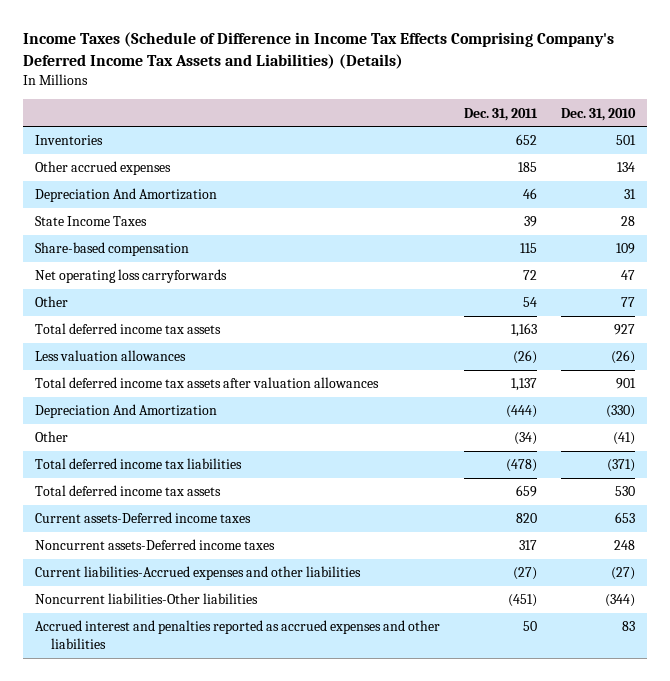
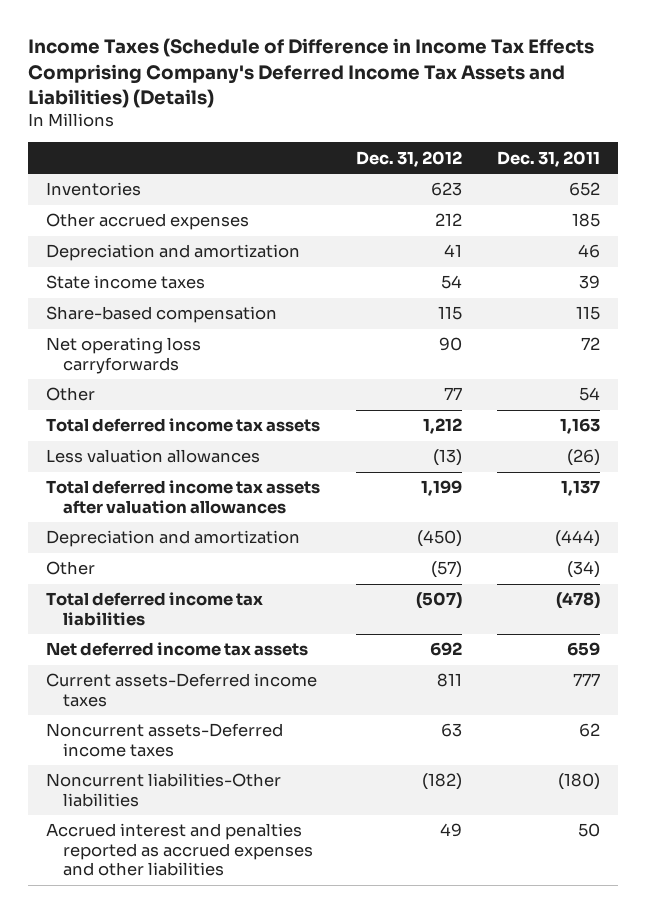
- | Dec. 31, 2011 | Dec. 31, 2010
+ | Dec. 31, 2012 | Dec. 31, 2011
- Depreciation And Amortization | 46 | 31
- State Income Taxes | 39 | 28
+ Depreciation and amortization | 41 | 46
+ State income taxes | 54 | 39
- Depreciation And Amortization | (444) | (330)
+ Depreciation and amortization | (450) | (444)
- Total deferred income tax assets | 659 | 530
- Current assets-Deferred income taxes | 820 | 653
- Noncurrent assets-Deferred income taxes | 317 | 248
- Current liabilities-Accrued expenses and other liabilities | (27) | (27)
- Noncurrent liabilities-Other liabilities | (451) | (344)
+ Net deferred income tax assets | 692 | 659
+ Current assets-Deferred income taxes | 811 | 777
+ Noncurrent assets-Deferred income taxes | 63 | 62
+ Noncurrent liabilities-Other liabilities | (182) | (180)

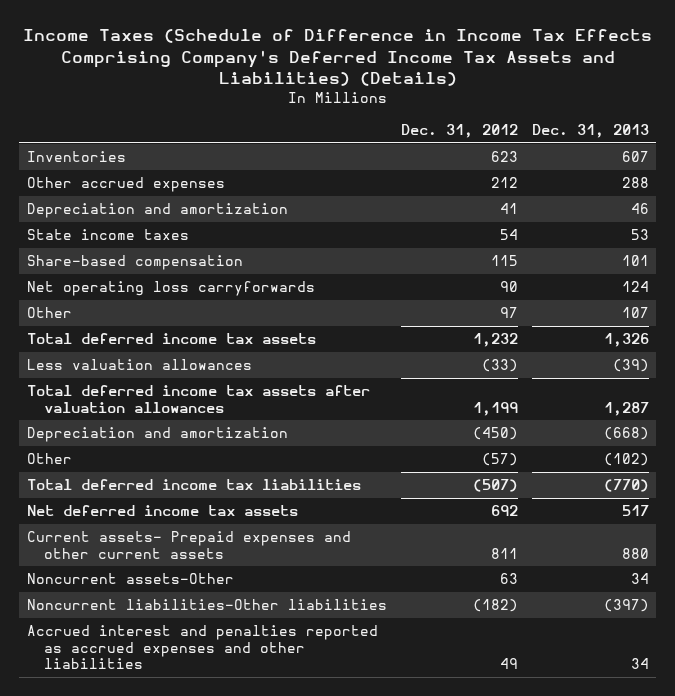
- | Dec. 31, 2012 | Dec. 31, 2011
+ | Dec. 31, 2012 | Dec. 31, 2013
- Other | 77 | 54
- Total deferred income tax assets | 1,212 | 1,163
- Less valuation allowances | (13) | (26)
+ Other | 97 | 107
+ Total deferred income tax assets | 1,232 | 1,326
+ Less valuation allowances | (33) | (39)
- Current assets-Deferred income taxes | 811 | 777
- Noncurrent assets-Deferred income taxes | 63 | 62
+ Current assets- Prepaid expenses and other current assets | 811 | 880
+ Noncurrent assets-Other | 63 | 34

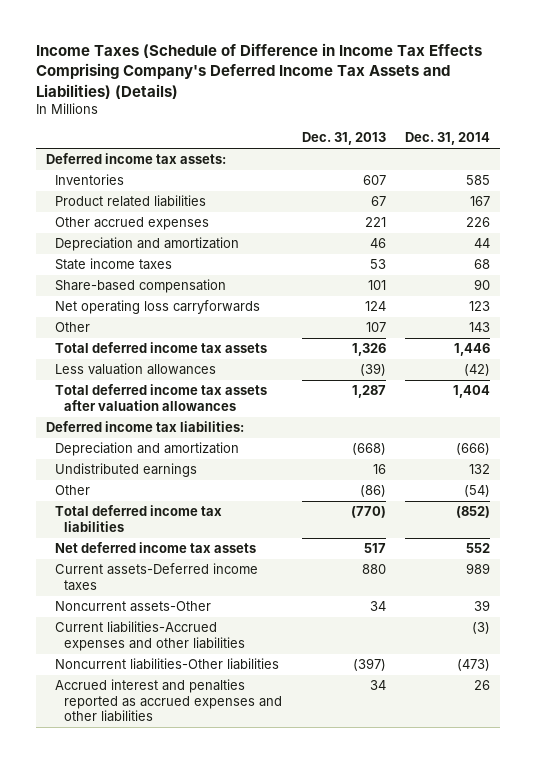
- | Dec. 31, 2012 | Dec. 31, 2013
+ | Dec. 31, 2013 | Dec. 31, 2014
+ Deferred income tax assets:
- Other accrued expenses | 212 | 288
+ Product related liabilities | 67 | 167
+ Other accrued expenses | 221 | 226
+ Deferred income tax liabilities:
- Other | (57) | (102)
+ Undistributed earnings | 16 | 132
+ Other | (86) | (54)
- Current assets- Prepaid expenses and other current assets | 811 | 880
+ Current assets-Deferred income taxes | 880 | 989
+ Current liabilities-Accrued expenses and other liabilities | | (3)

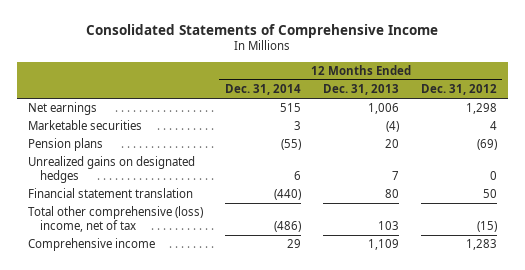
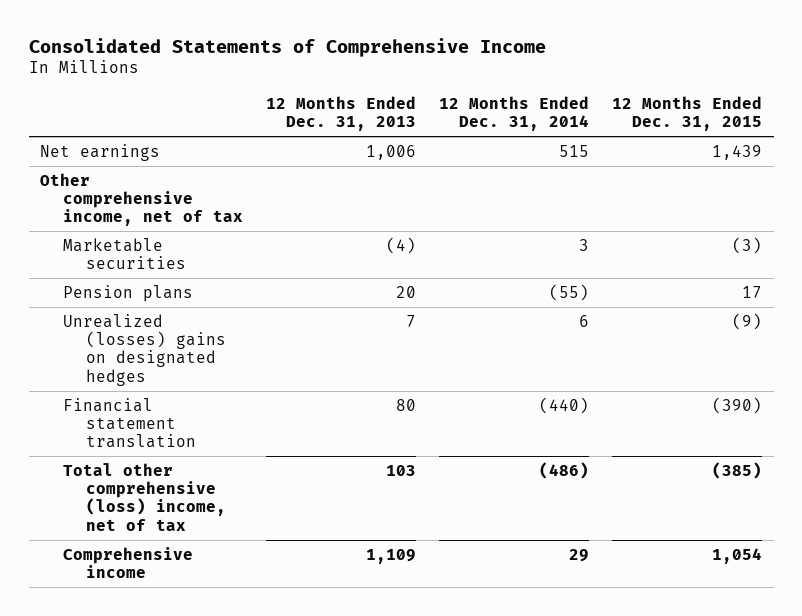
- | 12 Months Ended Dec. 31, 2014 | 12 Months Ended Dec. 31, 2013 | 12 Months Ended Dec. 31, 2012
+ | 12 Months Ended Dec. 31, 2013 | 12 Months Ended Dec. 31, 2014 | 12 Months Ended Dec. 31, 2015
+ Other comprehensive income, net of tax
- Unrealized gains on designated hedges | 6 | 7 | 0
+ Unrealized (losses) gains on designated hedges | 7 | 6 | (9)

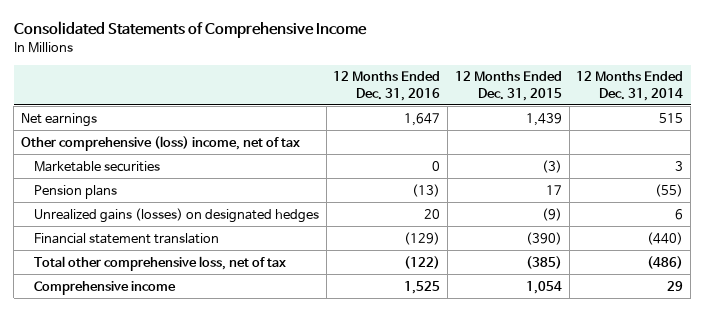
- | 12 Months Ended Dec. 31, 2013 | 12 Months Ended Dec. 31, 2014 | 12 Months Ended Dec. 31, 2015
+ | 12 Months Ended Dec. 31, 2016 | 12 Months Ended Dec. 31, 2015 | 12 Months Ended Dec. 31, 2014
- Other comprehensive income, net of tax
+ Other comprehensive (loss) income, net of tax
- Unrealized (losses) gains on designated hedges | 7 | 6 | (9)
+ Unrealized gains (losses) on designated hedges | 20 | (9) | 6
- Total other comprehensive (loss) income, net of tax | 103 | (486) | (385)
+ Total other comprehensive loss, net of tax | (122) | (385) | (486)

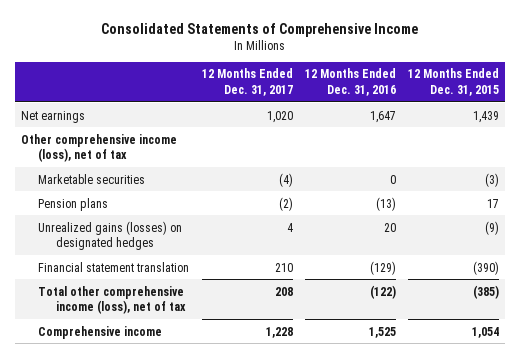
- | 12 Months Ended Dec. 31, 2016 | 12 Months Ended Dec. 31, 2015 | 12 Months Ended Dec. 31, 2014
+ | 12 Months Ended Dec. 31, 2017 | 12 Months Ended Dec. 31, 2016 | 12 Months Ended Dec. 31, 2015
- Other comprehensive (loss) income, net of tax
+ Other comprehensive income (loss), net of tax
- Total other comprehensive loss, net of tax | (122) | (385) | (486)
+ Total other comprehensive income (loss), net of tax | 208 | (122) | (385)

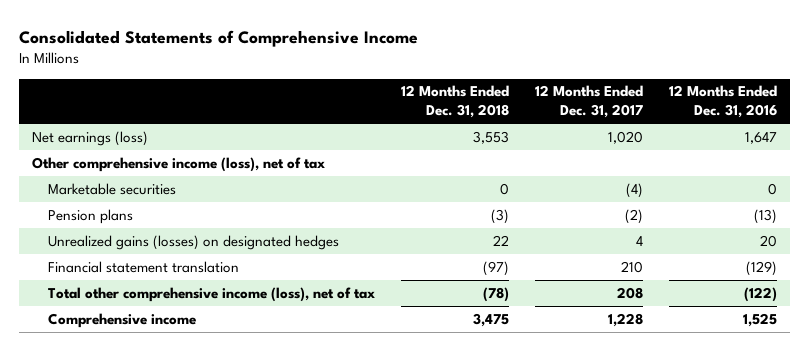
- | 12 Months Ended Dec. 31, 2017 | 12 Months Ended Dec. 31, 2016 | 12 Months Ended Dec. 31, 2015
+ | 12 Months Ended Dec. 31, 2018 | 12 Months Ended Dec. 31, 2017 | 12 Months Ended Dec. 31, 2016
- Net earnings | 1,020 | 1,647 | 1,439
+ Net earnings (loss) | 3,553 | 1,020 | 1,647

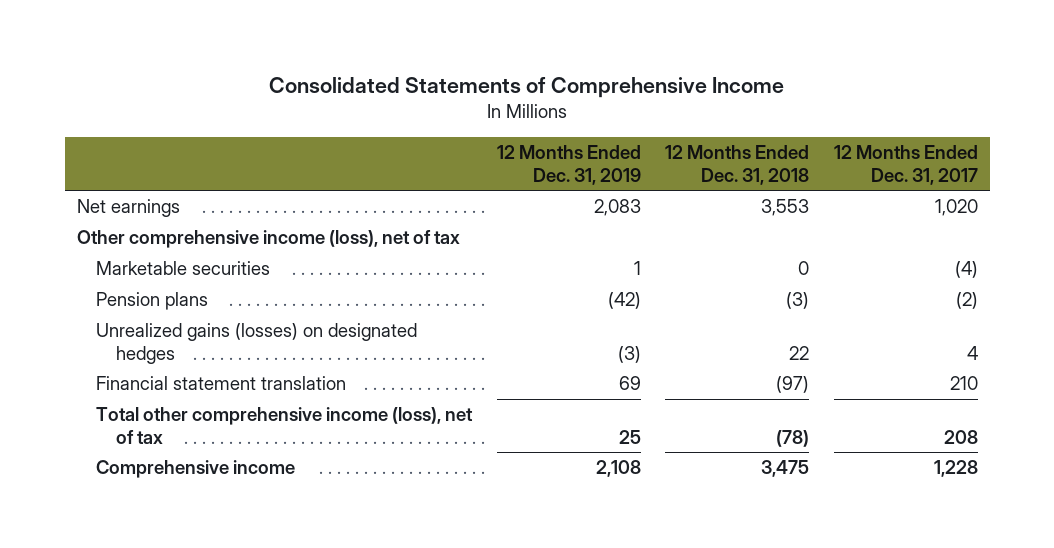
- | 12 Months Ended Dec. 31, 2018 | 12 Months Ended Dec. 31, 2017 | 12 Months Ended Dec. 31, 2016
+ | 12 Months Ended Dec. 31, 2019 | 12 Months Ended Dec. 31, 2018 | 12 Months Ended Dec. 31, 2017
- Net earnings (loss) | 3,553 | 1,020 | 1,647
+ Net earnings | 2,083 | 3,553 | 1,020

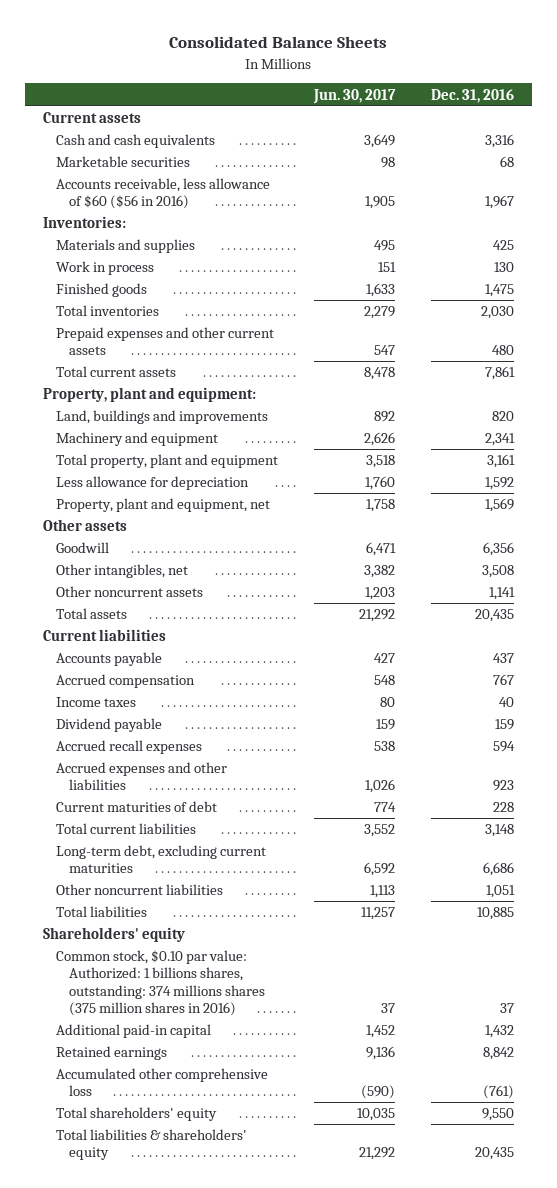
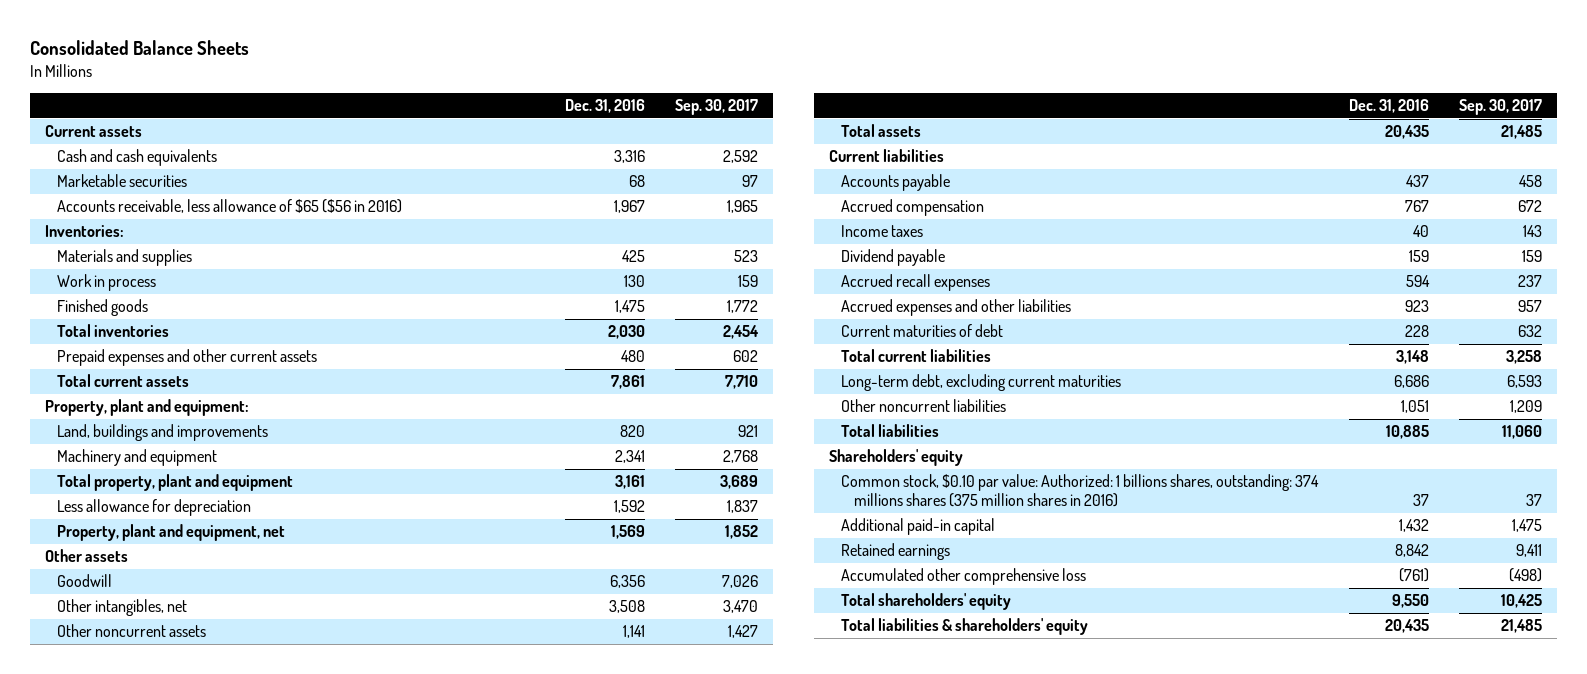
- | Jun. 30, 2017 | Dec. 31, 2016
+ | Dec. 31, 2016 | Sep. 30, 2017
- Accounts receivable, less allowance of $60 ($56 in 2016) | 1,905 | 1,967
+ Accounts receivable, less allowance of $65 ($56 in 2016) | 1,967 | 1,965

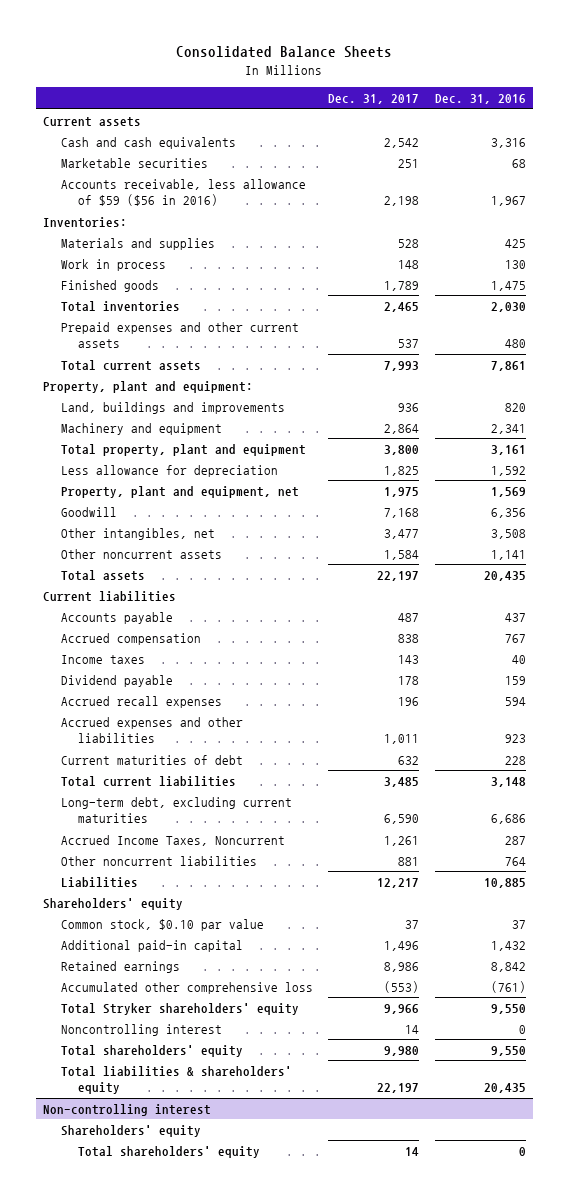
- | Dec. 31, 2016 | Sep. 30, 2017
+ | Dec. 31, 2017 | Dec. 31, 2016
- Accounts receivable, less allowance of $65 ($56 in 2016) | 1,967 | 1,965
+ Accounts receivable, less allowance of $59 ($56 in 2016) | 2,198 | 1,967
- Other assets
- Other noncurrent liabilities | 1,051 | 1,209
- Total liabilities | 10,885 | 11,060
+ Accrued Income Taxes, Noncurrent | 1,261 | 287
+ Other noncurrent liabilities | 881 | 764
+ Liabilities | 12,217 | 10,885
- Common stock, $0.10 par value: Authorized: 1 billions shares, outstanding: 374 millions shares (375 million shares in 2016) | 37 | 37
+ Common stock, $0.10 par value | 37 | 37
+ Total Stryker shareholders' equity | 9,966 | 9,550
+ Noncontrolling interest | 14 | 0
+ Non-controlling interest
+ Shareholders' equity
+ Total shareholders' equity | 14 | 0

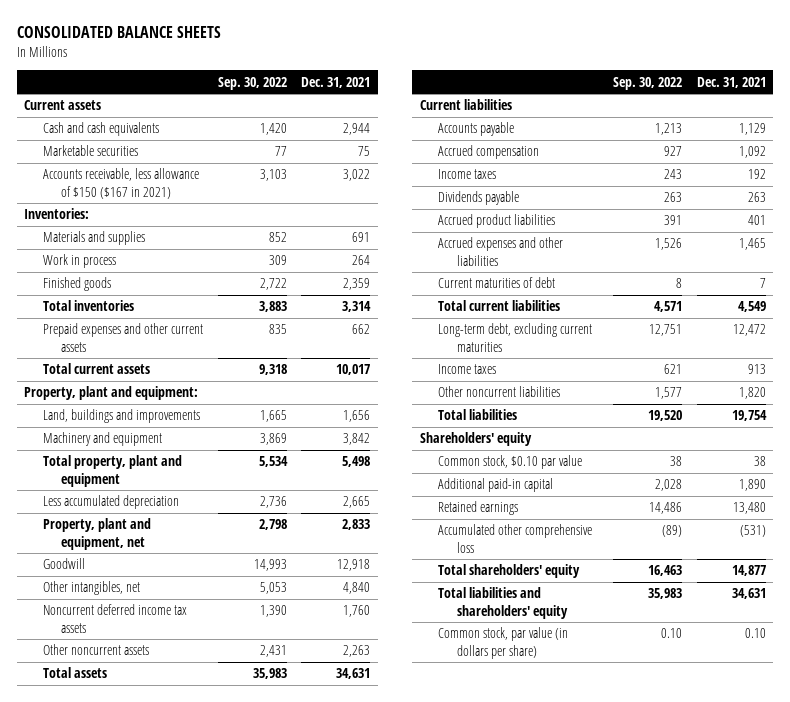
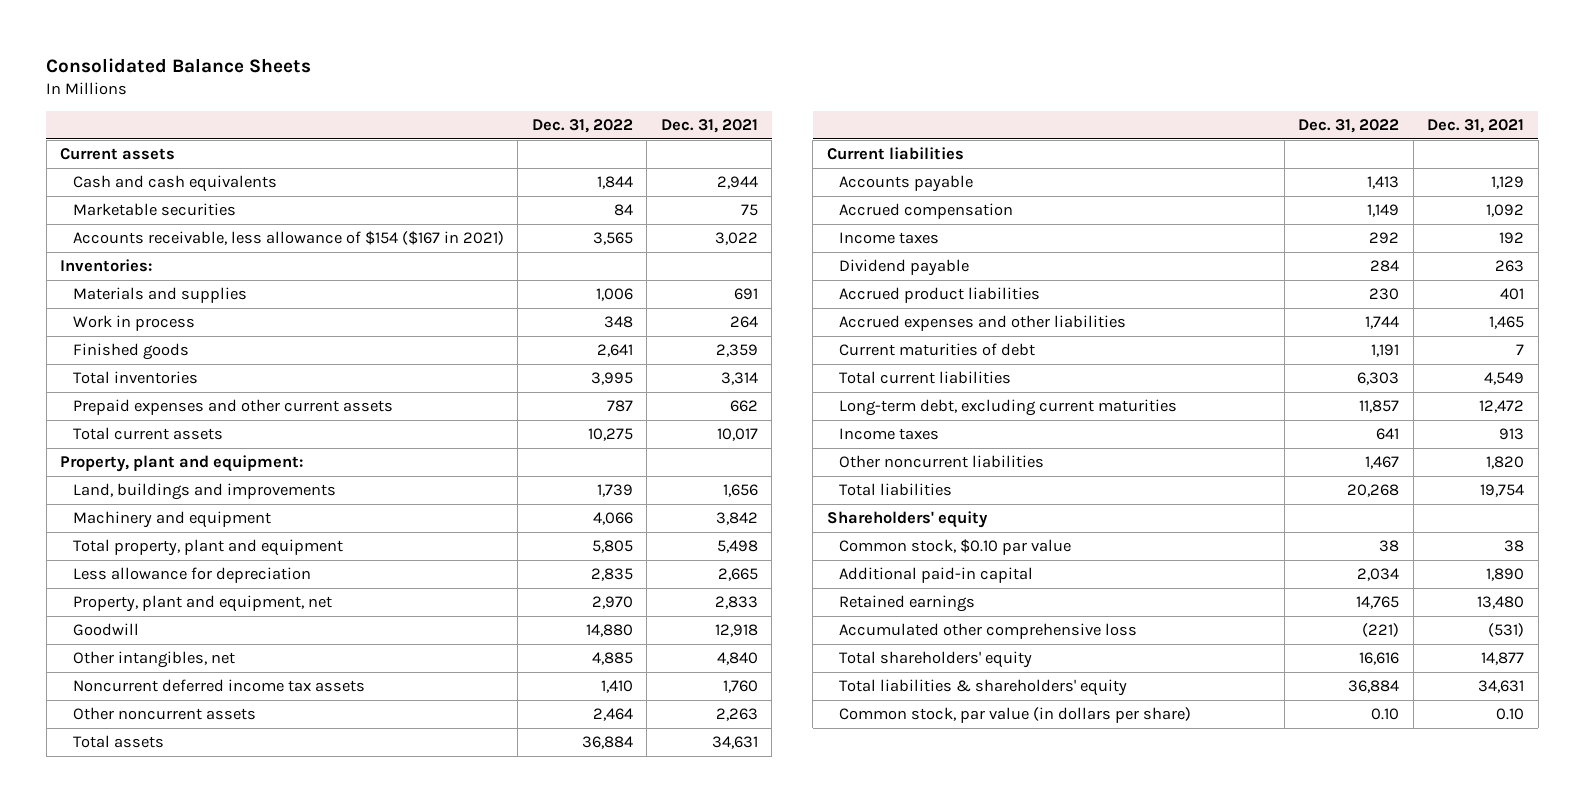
- CONSOLIDATED BALANCE SHEETS
+ Consolidated Balance Sheets
- | Sep. 30, 2022 | Dec. 31, 2021
+ | Dec. 31, 2022 | Dec. 31, 2021
- Accounts receivable, less allowance of $150 ($167 in 2021) | 3,103 | 3,022
+ Accounts receivable, less allowance of $154 ($167 in 2021) | 3,565 | 3,022
- Less accumulated depreciation | 2,736 | 2,665
+ Less allowance for depreciation | 2,835 | 2,665
- Dividends payable | 263 | 263
+ Dividend payable | 284 | 263
- Total liabilities and shareholders' equity | 35,983 | 34,631
+ Total liabilities & shareholders' equity | 36,884 | 34,631

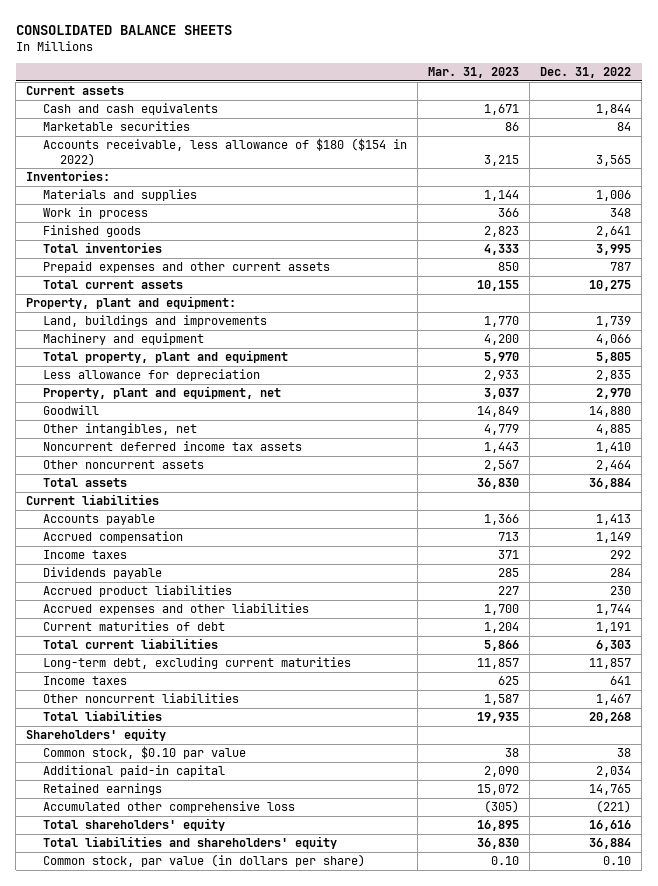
- Consolidated Balance Sheets
+ CONSOLIDATED BALANCE SHEETS
- | Dec. 31, 2022 | Dec. 31, 2021
+ | Mar. 31, 2023 | Dec. 31, 2022
- Accounts receivable, less allowance of $154 ($167 in 2021) | 3,565 | 3,022
+ Accounts receivable, less allowance of $180 ($154 in 2022) | 3,215 | 3,565
- Dividend payable | 284 | 263
+ Dividends payable | 285 | 284
- Total liabilities & shareholders' equity | 36,884 | 34,631
+ Total liabilities and shareholders' equity | 36,830 | 36,884

